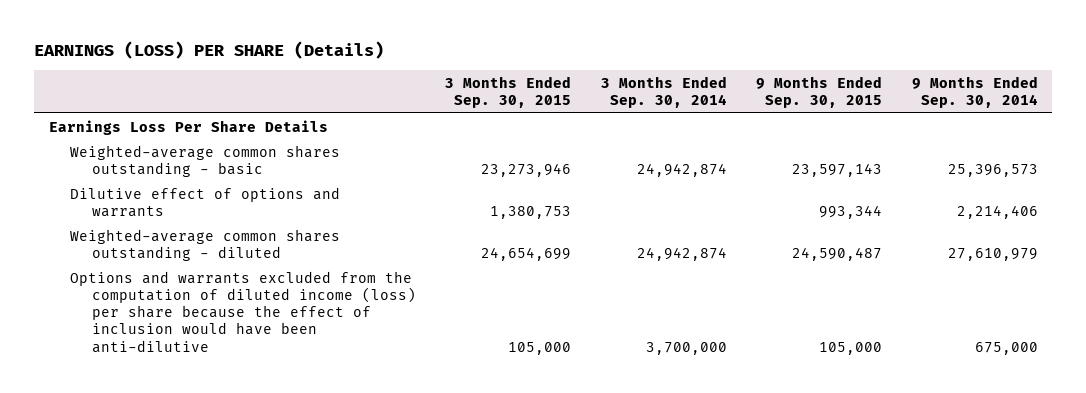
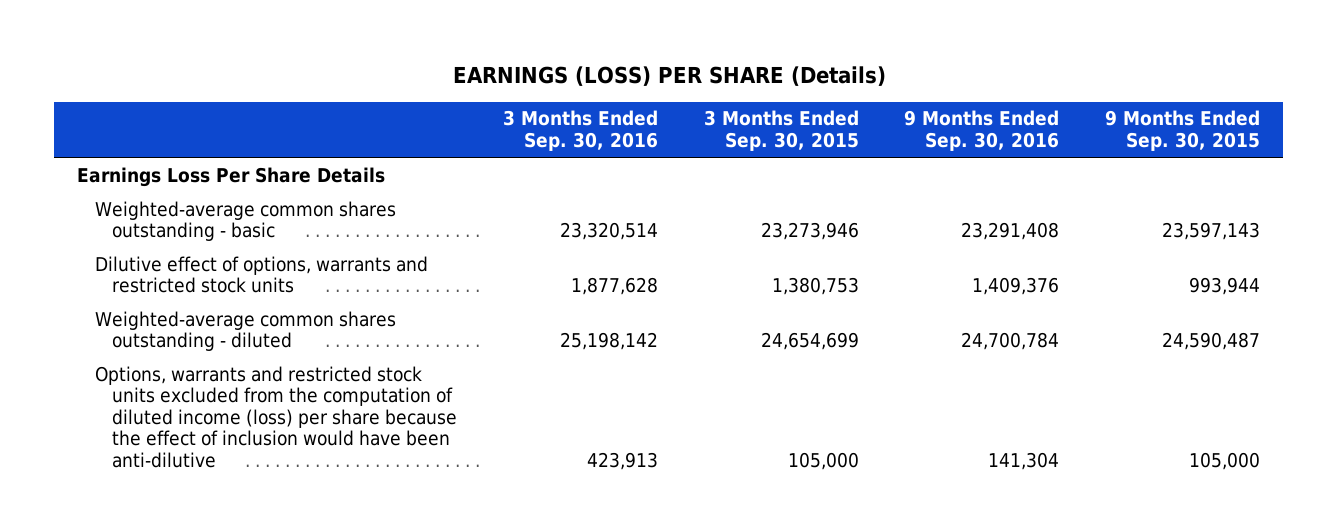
- | 3 Months Ended Sep. 30, 2015 | 3 Months Ended Sep. 30, 2014 | 9 Months Ended Sep. 30, 2015 | 9 Months Ended Sep. 30, 2014
+ | 3 Months Ended Sep. 30, 2016 | 3 Months Ended Sep. 30, 2015 | 9 Months Ended Sep. 30, 2016 | 9 Months Ended Sep. 30, 2015
- Dilutive effect of options and warrants | 1,380,753 | | 993,344 | 2,214,406
+ Dilutive effect of options, warrants and restricted stock units | 1,877,628 | 1,380,753 | 1,409,376 | 993,944
- Options and warrants excluded from the computation of diluted income (loss) per share because the effect of inclusion would have been anti-dilutive | 105,000 | 3,700,000 | 105,000 | 675,000
+ Options, warrants and restricted stock units excluded from the computation of diluted income (loss) per share because the effect of inclusion would have been anti-dilutive | 423,913 | 105,000 | 141,304 | 105,000

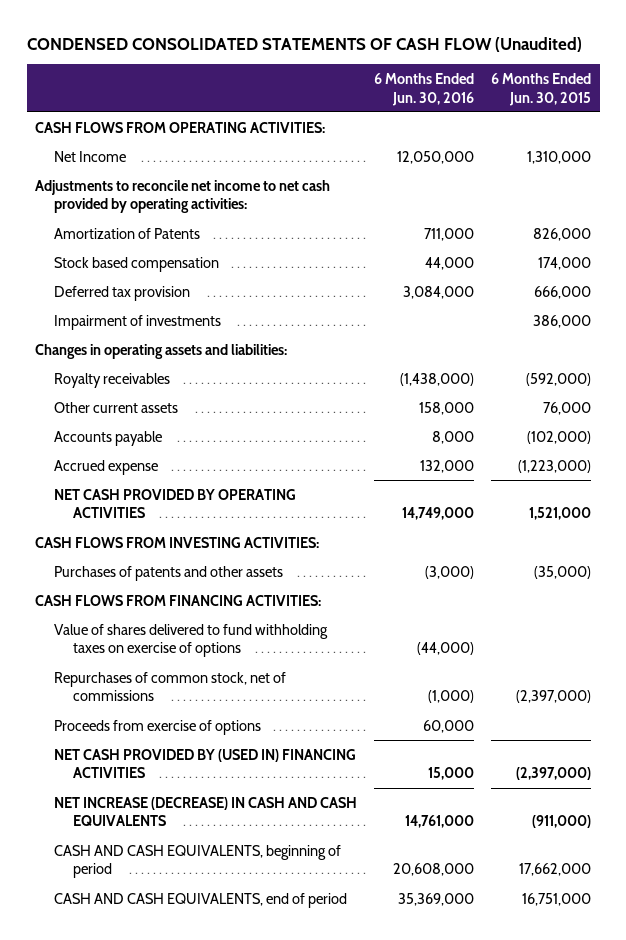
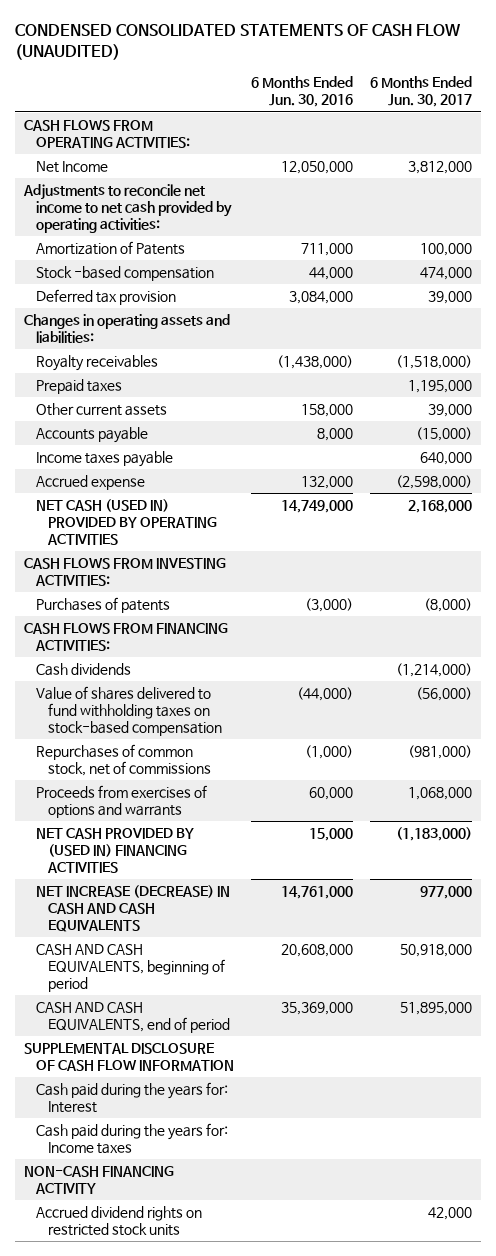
- CONDENSED CONSOLIDATED STATEMENTS OF CASH FLOW (Unaudited)
+ CONDENSED CONSOLIDATED STATEMENTS OF CASH FLOW (UNAUDITED)
- | 6 Months Ended Jun. 30, 2016 | 6 Months Ended Jun. 30, 2015
+ | 6 Months Ended Jun. 30, 2016 | 6 Months Ended Jun. 30, 2017
- Stock based compensation | 44,000 | 174,000
+ Stock -based compensation | 44,000 | 474,000
- Impairment of investments | | 386,000
+ Prepaid taxes | | 1,195,000
+ Income taxes payable | | 640,000
- NET CASH PROVIDED BY OPERATING ACTIVITIES | 14,749,000 | 1,521,000
+ NET CASH (USED IN) PROVIDED BY OPERATING ACTIVITIES | 14,749,000 | 2,168,000
- Purchases of patents and other assets | (3,000) | (35,000)
+ Purchases of patents | (3,000) | (8,000)
- Value of shares delivered to fund withholding taxes on exercise of options | (44,000) |
+ Cash dividends | | (1,214,000)
+ Value of shares delivered to fund withholding taxes on stock-based compensation | (44,000) | (56,000)
- Proceeds from exercise of options | 60,000 |
+ Proceeds from exercises of options and warrants | 60,000 | 1,068,000
+ SUPPLEMENTAL DISCLOSURE OF CASH FLOW INFORMATION
+ Cash paid during the years for: Interest
+ Cash paid during the years for: Income taxes
+ NON-CASH FINANCING ACTIVITY
+ Accrued dividend rights on restricted stock units | | 42,000

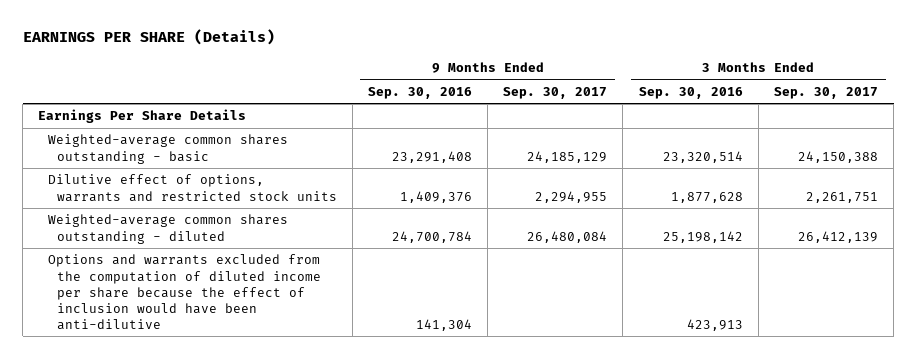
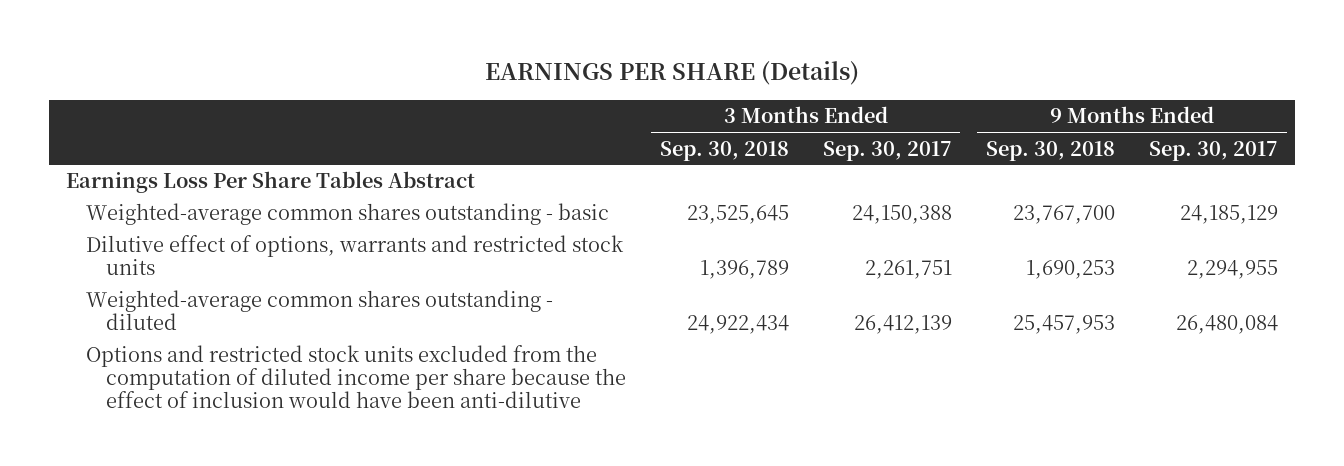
- | 9 Months Ended Sep. 30, 2016 | 9 Months Ended Sep. 30, 2017 | 3 Months Ended Sep. 30, 2016 | 3 Months Ended Sep. 30, 2017
+ | 3 Months Ended Sep. 30, 2018 | 3 Months Ended Sep. 30, 2017 | 9 Months Ended Sep. 30, 2018 | 9 Months Ended Sep. 30, 2017
- Earnings Per Share Details
+ Earnings Loss Per Share Tables Abstract
- Options and warrants excluded from the computation of diluted income per share because the effect of inclusion would have been anti-dilutive | 141,304 | | 423,913 |
+ Options and restricted stock units excluded from the computation of diluted income per share because the effect of inclusion would have been anti-dilutive

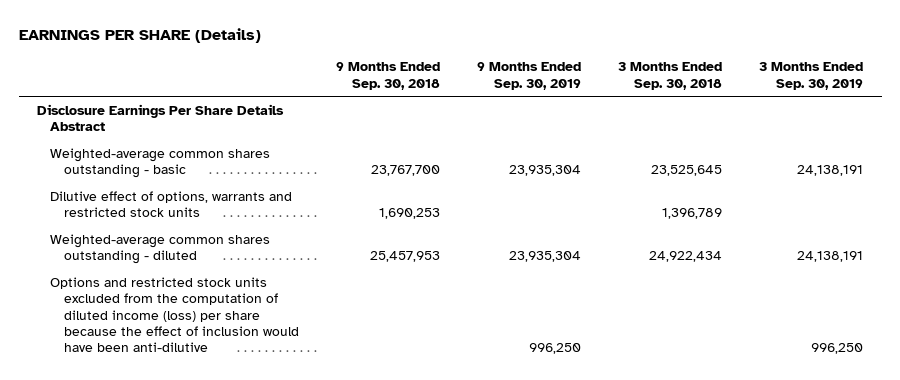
- | 3 Months Ended Sep. 30, 2018 | 3 Months Ended Sep. 30, 2017 | 9 Months Ended Sep. 30, 2018 | 9 Months Ended Sep. 30, 2017
+ | 9 Months Ended Sep. 30, 2018 | 9 Months Ended Sep. 30, 2019 | 3 Months Ended Sep. 30, 2018 | 3 Months Ended Sep. 30, 2019
- Earnings Loss Per Share Tables Abstract
+ Disclosure Earnings Per Share Details Abstract
- Options and restricted stock units excluded from the computation of diluted income per share because the effect of inclusion would have been anti-dilutive
+ Options and restricted stock units excluded from the computation of diluted income (loss) per share because the effect of inclusion would have been anti-dilutive | | 996,250 | | 996,250

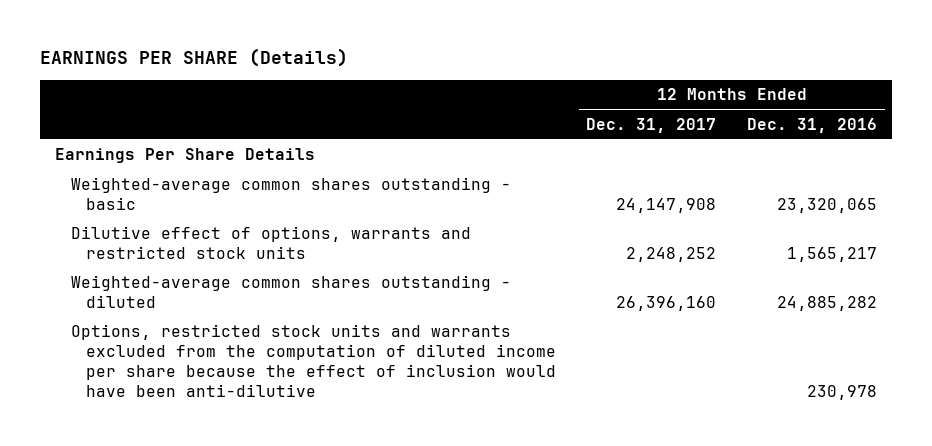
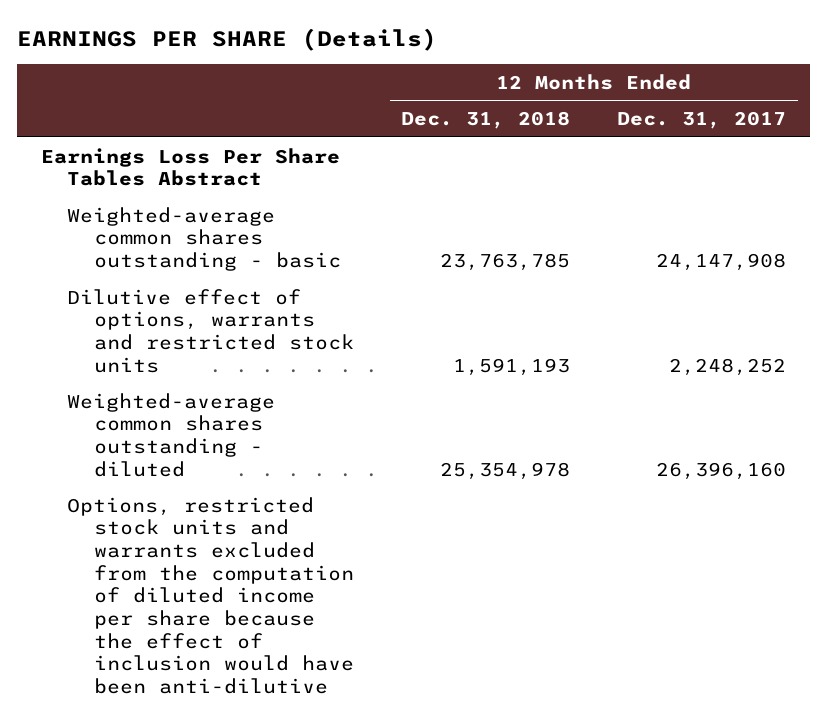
- | 12 Months Ended Dec. 31, 2017 | 12 Months Ended Dec. 31, 2016
+ | 12 Months Ended Dec. 31, 2018 | 12 Months Ended Dec. 31, 2017
- Earnings Per Share Details
+ Earnings Loss Per Share Tables Abstract

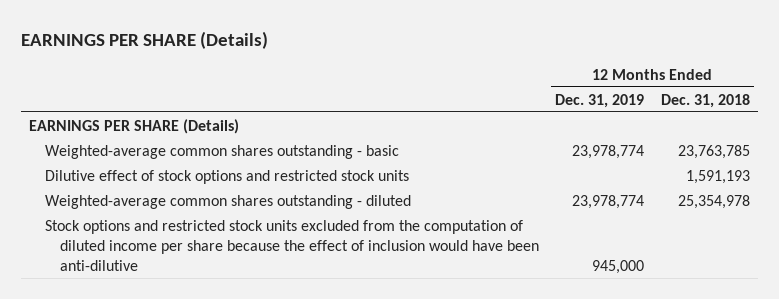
- | 12 Months Ended Dec. 31, 2018 | 12 Months Ended Dec. 31, 2017
+ | 12 Months Ended Dec. 31, 2019 | 12 Months Ended Dec. 31, 2018
- Earnings Loss Per Share Tables Abstract
+ EARNINGS PER SHARE (Details)
- Dilutive effect of options, warrants and restricted stock units | 1,591,193 | 2,248,252
+ Dilutive effect of stock options and restricted stock units | | 1,591,193
- Options, restricted stock units and warrants excluded from the computation of diluted income per share because the effect of inclusion would have been anti-dilutive
+ Stock options and restricted stock units excluded from the computation of diluted income per share because the effect of inclusion would have been anti-dilutive | 945,000 |

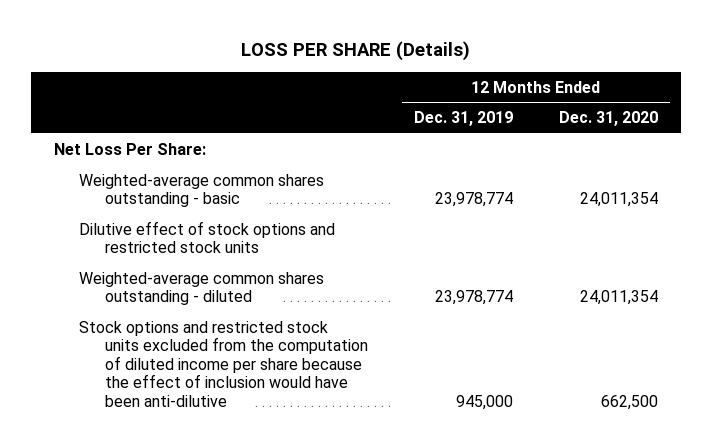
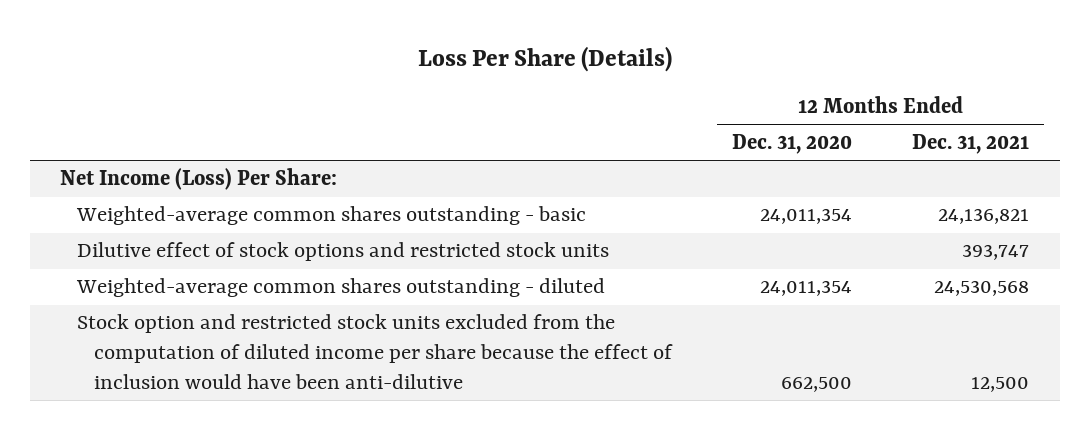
- LOSS PER SHARE (Details)
+ Loss Per Share (Details)
- | 12 Months Ended Dec. 31, 2019 | 12 Months Ended Dec. 31, 2020
+ | 12 Months Ended Dec. 31, 2020 | 12 Months Ended Dec. 31, 2021
- Net Loss Per Share:
+ Net Income (Loss) Per Share:
- Stock options and restricted stock units excluded from the computation of diluted income per share because the effect of inclusion would have been anti-dilutive | 945,000 | 662,500
+ Stock option and restricted stock units excluded from the computation of diluted income per share because the effect of inclusion would have been anti-dilutive | 662,500 | 12,500

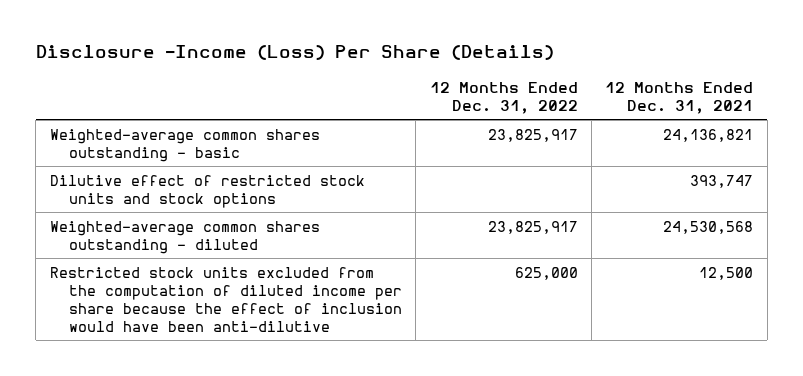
- Loss Per Share (Details)
+ Disclosure -Income (Loss) Per Share (Details)
- | 12 Months Ended Dec. 31, 2020 | 12 Months Ended Dec. 31, 2021
+ | 12 Months Ended Dec. 31, 2022 | 12 Months Ended Dec. 31, 2021
- Net Income (Loss) Per Share:
- Dilutive effect of stock options and restricted stock units | | 393,747
+ Dilutive effect of restricted stock units and stock options | | 393,747
- Stock option and restricted stock units excluded from the computation of diluted income per share because the effect of inclusion would have been anti-dilutive | 662,500 | 12,500
+ Restricted stock units excluded from the computation of diluted income per share because the effect of inclusion would have been anti-dilutive | 625,000 | 12,500

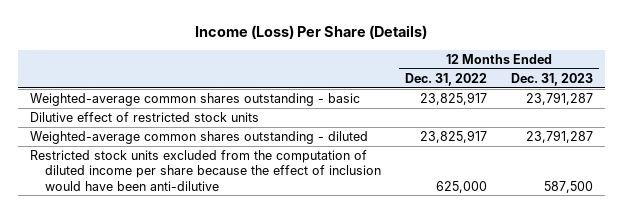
- Disclosure -Income (Loss) Per Share (Details)
+ Income (Loss) Per Share (Details)
- | 12 Months Ended Dec. 31, 2022 | 12 Months Ended Dec. 31, 2021
+ | 12 Months Ended Dec. 31, 2022 | 12 Months Ended Dec. 31, 2023
- Dilutive effect of restricted stock units and stock options | | 393,747
+ Dilutive effect of restricted stock units

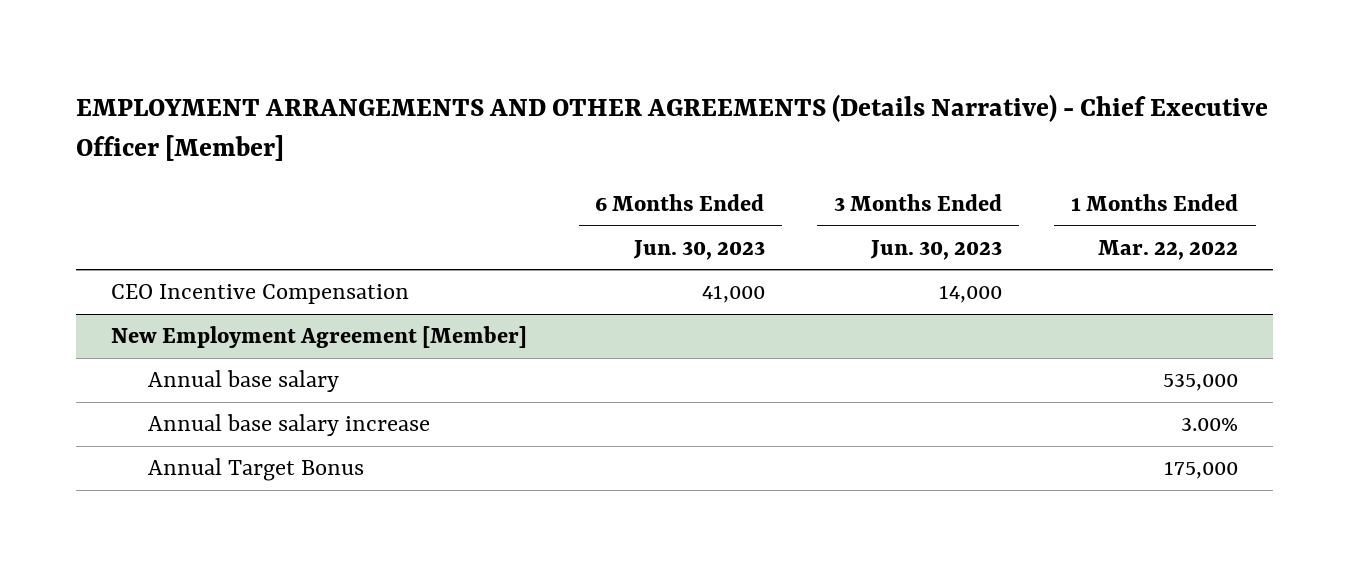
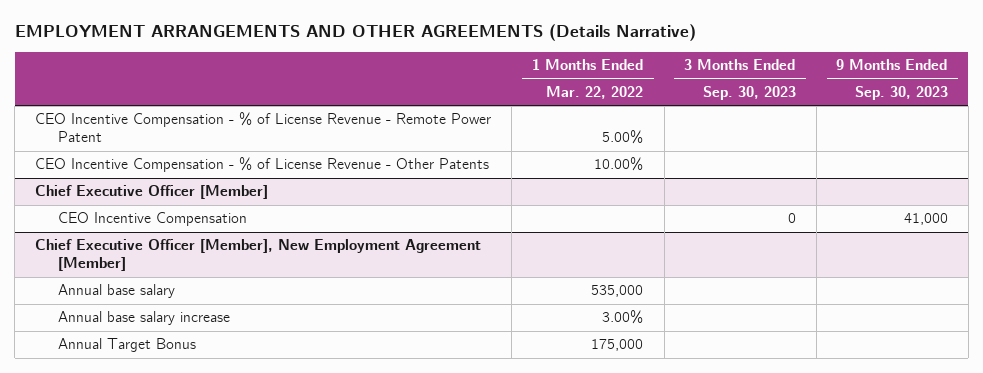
- EMPLOYMENT ARRANGEMENTS AND OTHER AGREEMENTS (Details Narrative) - Chief Executive Officer [Member]
+ EMPLOYMENT ARRANGEMENTS AND OTHER AGREEMENTS (Details Narrative)
- | 6 Months Ended Jun. 30, 2023 | 3 Months Ended Jun. 30, 2023 | 1 Months Ended Mar. 22, 2022
+ | 1 Months Ended Mar. 22, 2022 | 3 Months Ended Sep. 30, 2023 | 9 Months Ended Sep. 30, 2023
+ CEO Incentive Compensation - % of License Revenue - Remote Power Patent | 5.00% | |
+ CEO Incentive Compensation - % of License Revenue - Other Patents | 10.00% | |
+ Chief Executive Officer [Member]
- New Employment Agreement [Member]
+ Chief Executive Officer [Member], New Employment Agreement [Member]

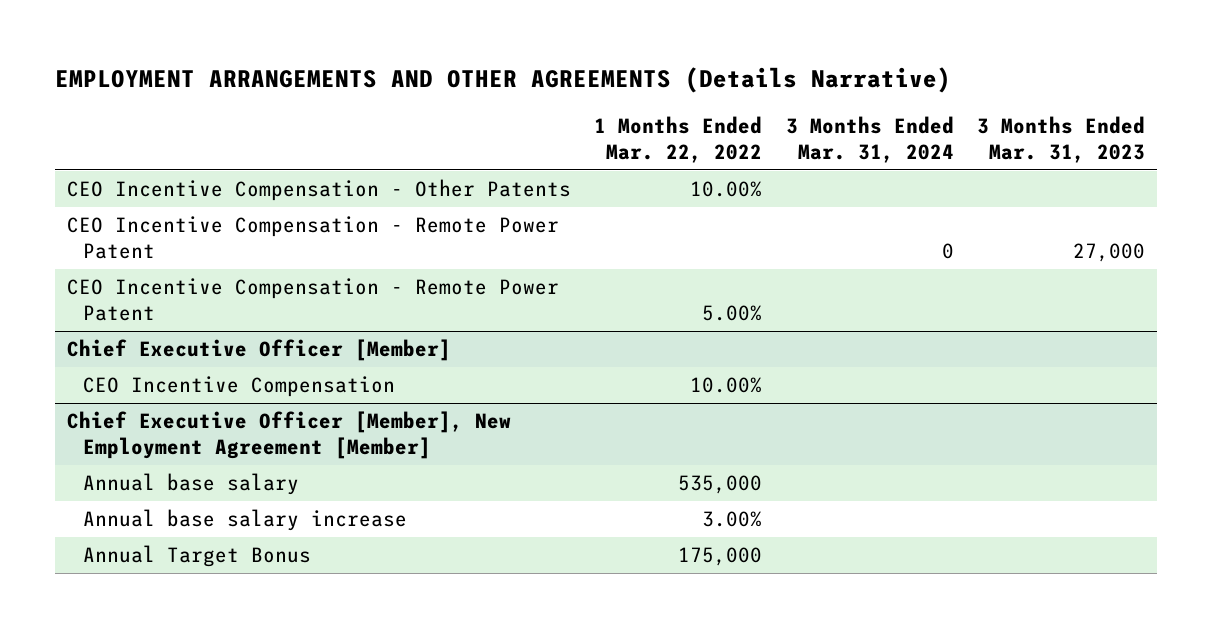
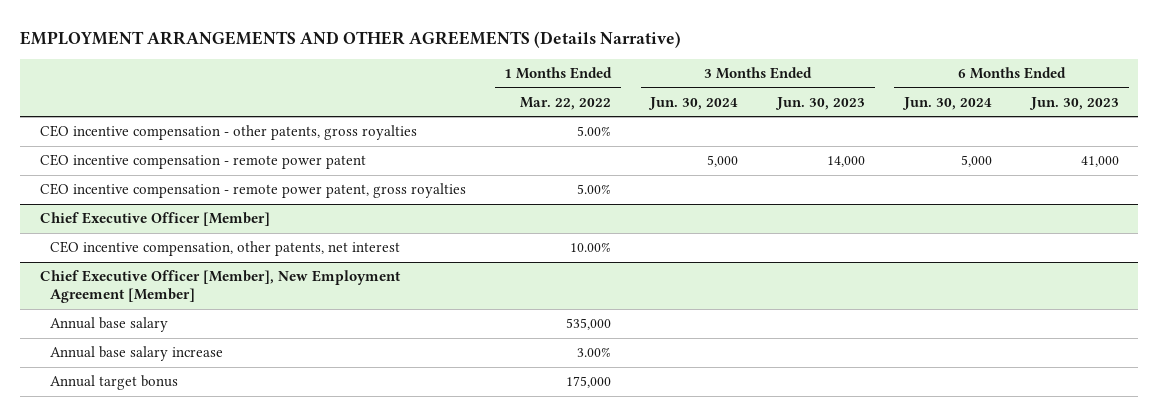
- | 1 Months Ended Mar. 22, 2022 | 3 Months Ended Mar. 31, 2024 | 3 Months Ended Mar. 31, 2023
+ | 1 Months Ended Mar. 22, 2022 | 3 Months Ended Jun. 30, 2024 | 3 Months Ended Jun. 30, 2023 | 6 Months Ended Jun. 30, 2024 | 6 Months Ended Jun. 30, 2023
- CEO Incentive Compensation - Other Patents | 10.00% | |
- CEO Incentive Compensation - Remote Power Patent | | 0 | 27,000
- CEO Incentive Compensation - Remote Power Patent | 5.00% | |
+ CEO incentive compensation - other patents, gross royalties | 5.00% | | | |
+ CEO incentive compensation - remote power patent | | 5,000 | 14,000 | 5,000 | 41,000
+ CEO incentive compensation - remote power patent, gross royalties | 5.00% | | | |
@ Chief Executive Officer [Member]
- CEO Incentive Compensation | 10.00% | |
+ CEO incentive compensation, other patents, net interest | 10.00% | | | |
@ Chief Executive Officer [Member], New Employment Agreement [Member]
- Annual Target Bonus | 175,000 | |
+ Annual target bonus | 175,000 | | | |

